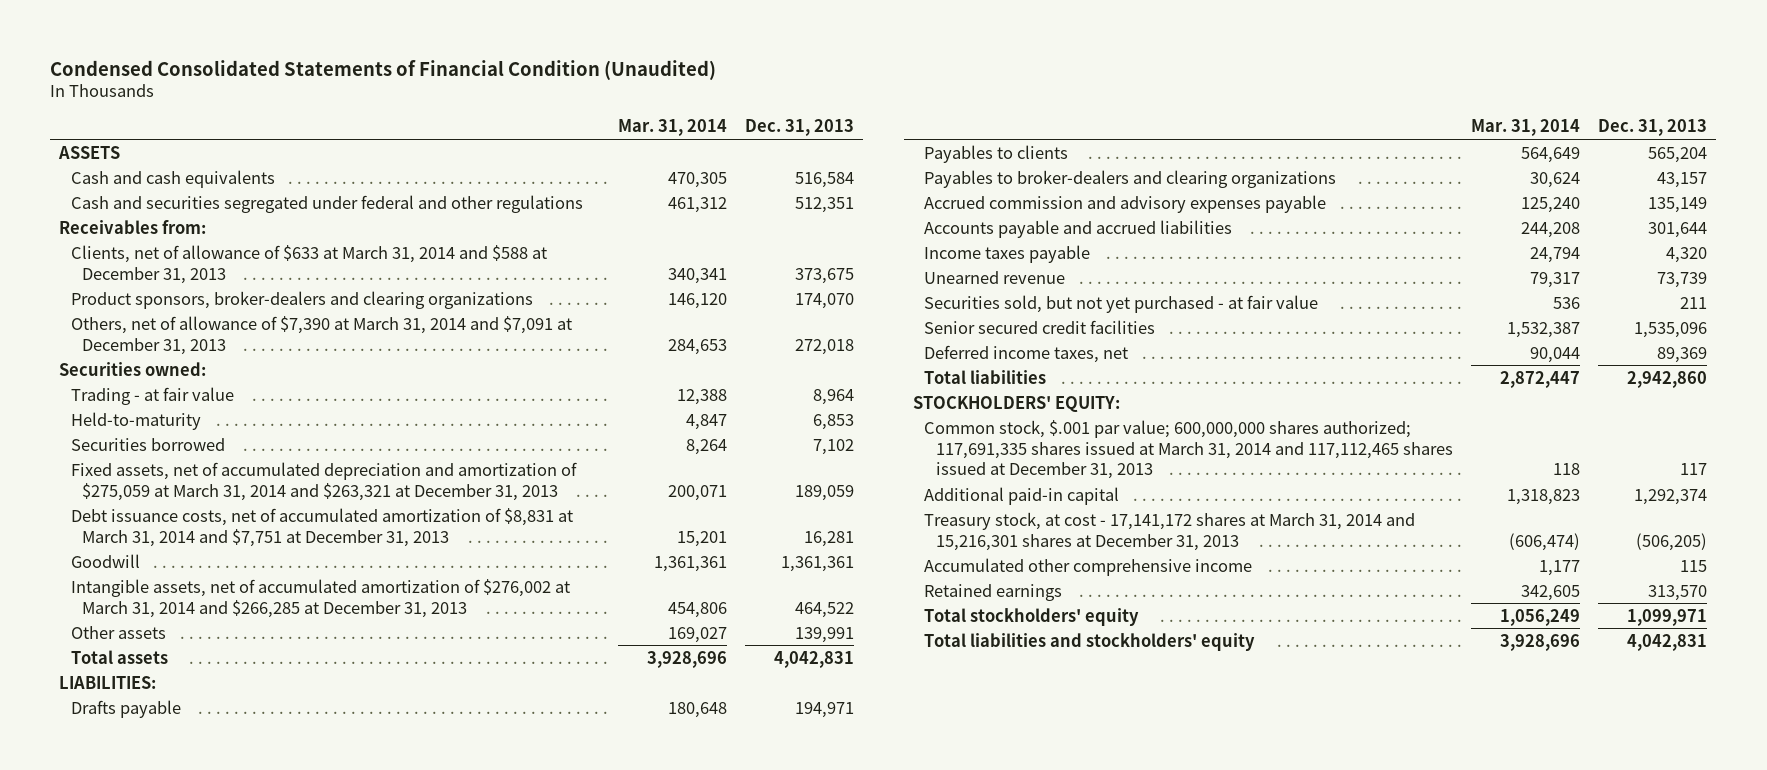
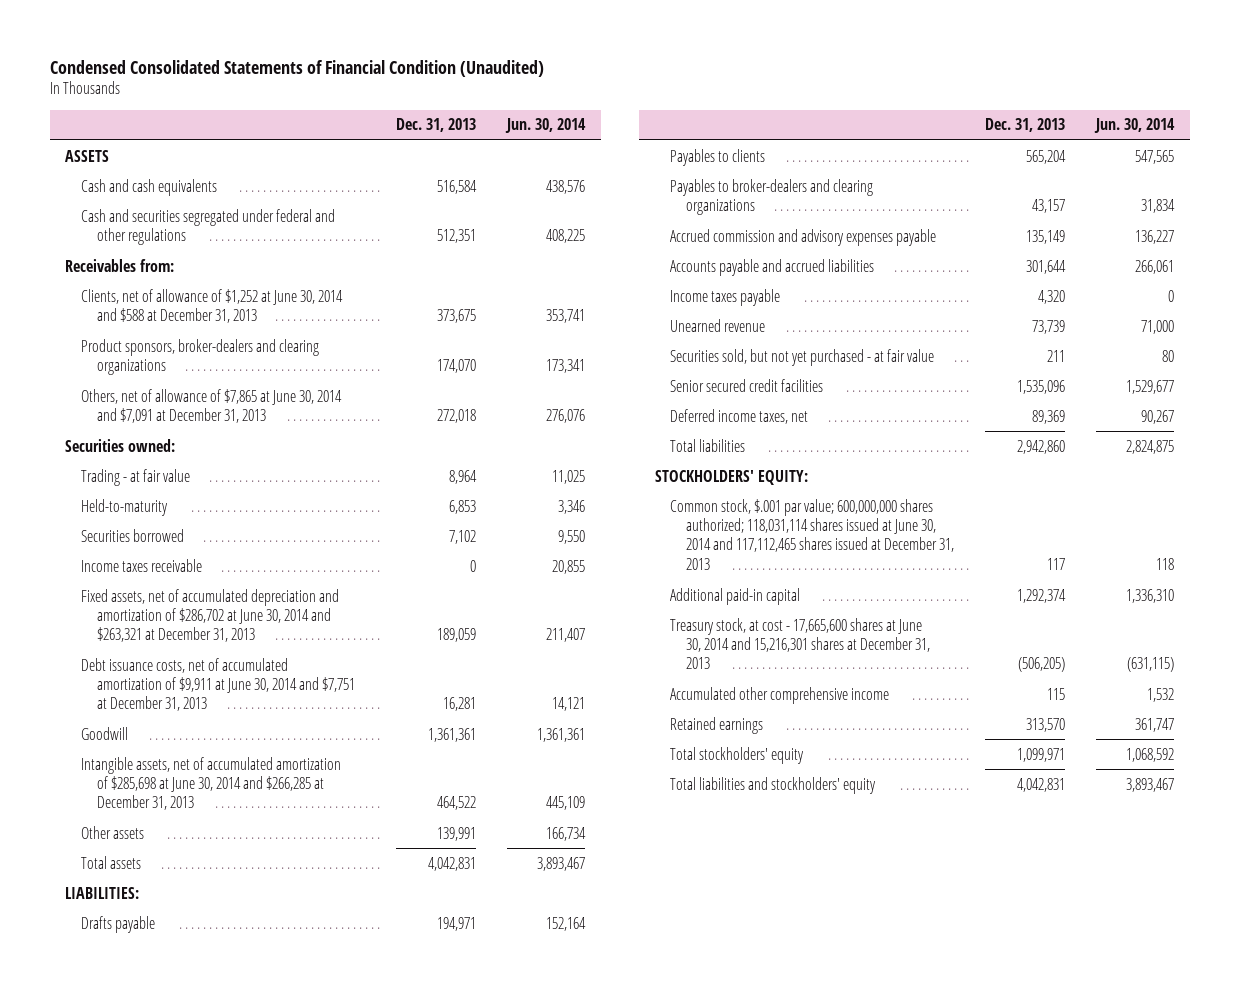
- | Mar. 31, 2014 | Dec. 31, 2013
+ | Dec. 31, 2013 | Jun. 30, 2014
- Clients, net of allowance of $633 at March 31, 2014 and $588 at December 31, 2013 | 340,341 | 373,675
+ Clients, net of allowance of $1,252 at June 30, 2014 and $588 at December 31, 2013 | 373,675 | 353,741
- Others, net of allowance of $7,390 at March 31, 2014 and $7,091 at December 31, 2013 | 284,653 | 272,018
+ Others, net of allowance of $7,865 at June 30, 2014 and $7,091 at December 31, 2013 | 272,018 | 276,076
- Fixed assets, net of accumulated depreciation and amortization of $275,059 at March 31, 2014 and $263,321 at December 31, 2013 | 200,071 | 189,059
- Debt issuance costs, net of accumulated amortization of $8,831 at March 31, 2014 and $7,751 at December 31, 2013 | 15,201 | 16,281
+ Income taxes receivable | 0 | 20,855
+ Fixed assets, net of accumulated depreciation and amortization of $286,702 at June 30, 2014 and $263,321 at December 31, 2013 | 189,059 | 211,407
+ Debt issuance costs, net of accumulated amortization of $9,911 at June 30, 2014 and $7,751 at December 31, 2013 | 16,281 | 14,121
- Intangible assets, net of accumulated amortization of $276,002 at March 31, 2014 and $266,285 at December 31, 2013 | 454,806 | 464,522
+ Intangible assets, net of accumulated amortization of $285,698 at June 30, 2014 and $266,285 at December 31, 2013 | 464,522 | 445,109
- Common stock, $.001 par value; 600,000,000 shares authorized; 117,691,335 shares issued at March 31, 2014 and 117,112,465 shares issued at December 31, 2013 | 118 | 117
+ Common stock, $.001 par value; 600,000,000 shares authorized; 118,031,114 shares issued at June 30, 2014 and 117,112,465 shares issued at December 31, 2013 | 117 | 118
- Treasury stock, at cost - 17,141,172 shares at March 31, 2014 and 15,216,301 shares at December 31, 2013 | (606,474) | (506,205)
+ Treasury stock, at cost - 17,665,600 shares at June 30, 2014 and 15,216,301 shares at December 31, 2013 | (506,205) | (631,115)

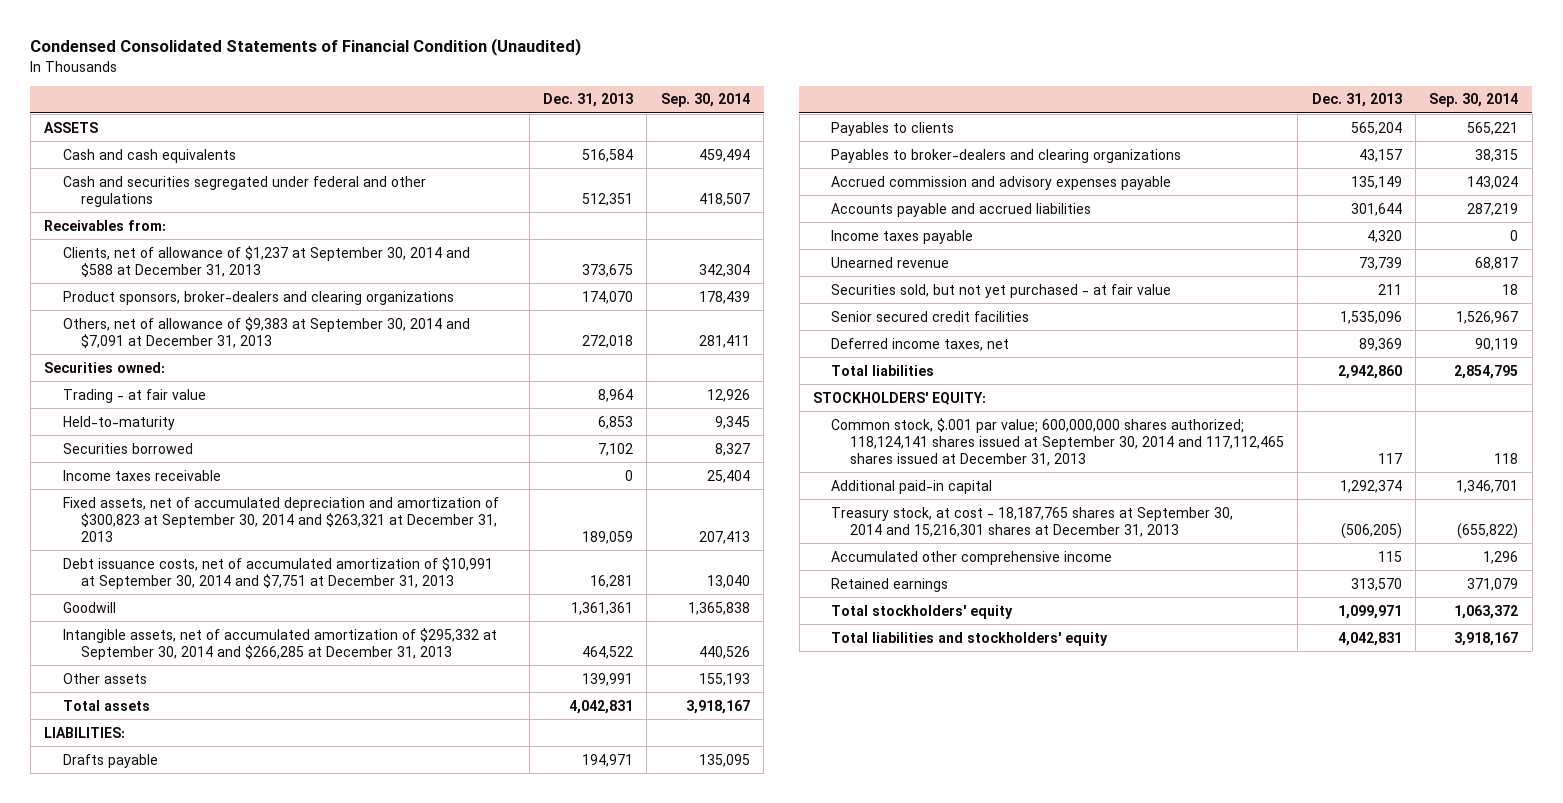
- | Dec. 31, 2013 | Jun. 30, 2014
+ | Dec. 31, 2013 | Sep. 30, 2014
- Clients, net of allowance of $1,252 at June 30, 2014 and $588 at December 31, 2013 | 373,675 | 353,741
+ Clients, net of allowance of $1,237 at September 30, 2014 and $588 at December 31, 2013 | 373,675 | 342,304
- Others, net of allowance of $7,865 at June 30, 2014 and $7,091 at December 31, 2013 | 272,018 | 276,076
+ Others, net of allowance of $9,383 at September 30, 2014 and $7,091 at December 31, 2013 | 272,018 | 281,411
- Fixed assets, net of accumulated depreciation and amortization of $286,702 at June 30, 2014 and $263,321 at December 31, 2013 | 189,059 | 211,407
- Debt issuance costs, net of accumulated amortization of $9,911 at June 30, 2014 and $7,751 at December 31, 2013 | 16,281 | 14,121
+ Fixed assets, net of accumulated depreciation and amortization of $300,823 at September 30, 2014 and $263,321 at December 31, 2013 | 189,059 | 207,413
+ Debt issuance costs, net of accumulated amortization of $10,991 at September 30, 2014 and $7,751 at December 31, 2013 | 16,281 | 13,040
- Intangible assets, net of accumulated amortization of $285,698 at June 30, 2014 and $266,285 at December 31, 2013 | 464,522 | 445,109
+ Intangible assets, net of accumulated amortization of $295,332 at September 30, 2014 and $266,285 at December 31, 2013 | 464,522 | 440,526
- Common stock, $.001 par value; 600,000,000 shares authorized; 118,031,114 shares issued at June 30, 2014 and 117,112,465 shares issued at December 31, 2013 | 117 | 118
+ Common stock, $.001 par value; 600,000,000 shares authorized; 118,124,141 shares issued at September 30, 2014 and 117,112,465 shares issued at December 31, 2013 | 117 | 118
- Treasury stock, at cost - 17,665,600 shares at June 30, 2014 and 15,216,301 shares at December 31, 2013 | (506,205) | (631,115)
+ Treasury stock, at cost - 18,187,765 shares at September 30, 2014 and 15,216,301 shares at December 31, 2013 | (506,205) | (655,822)

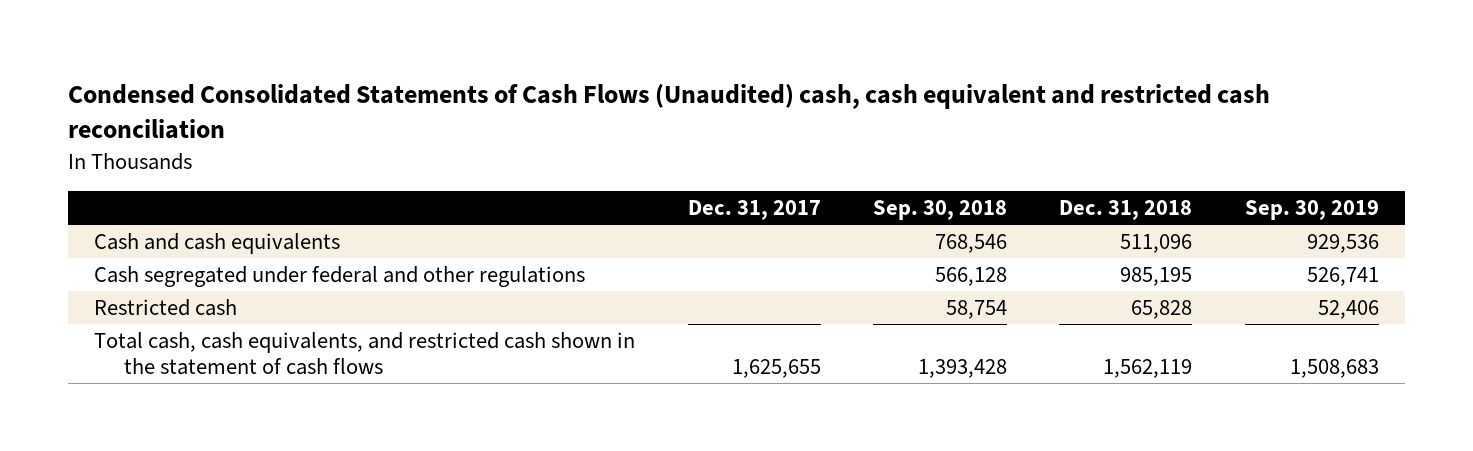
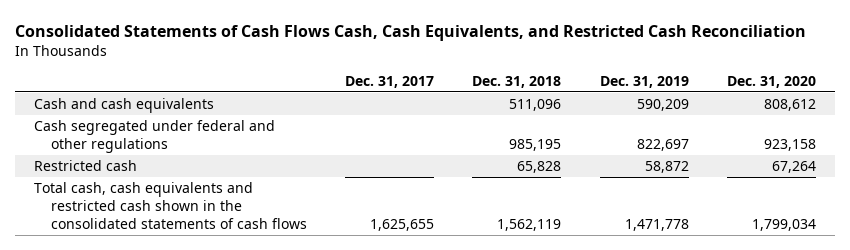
- Condensed Consolidated Statements of Cash Flows (Unaudited) cash, cash equivalent and restricted cash reconciliation
+ Consolidated Statements of Cash Flows Cash, Cash Equivalents, and Restricted Cash Reconciliation
- | Dec. 31, 2017 | Sep. 30, 2018 | Dec. 31, 2018 | Sep. 30, 2019
+ | Dec. 31, 2017 | Dec. 31, 2018 | Dec. 31, 2019 | Dec. 31, 2020
- Total cash, cash equivalents, and restricted cash shown in the statement of cash flows | 1,625,655 | 1,393,428 | 1,562,119 | 1,508,683
+ Total cash, cash equivalents and restricted cash shown in the consolidated statements of cash flows | 1,625,655 | 1,562,119 | 1,471,778 | 1,799,034

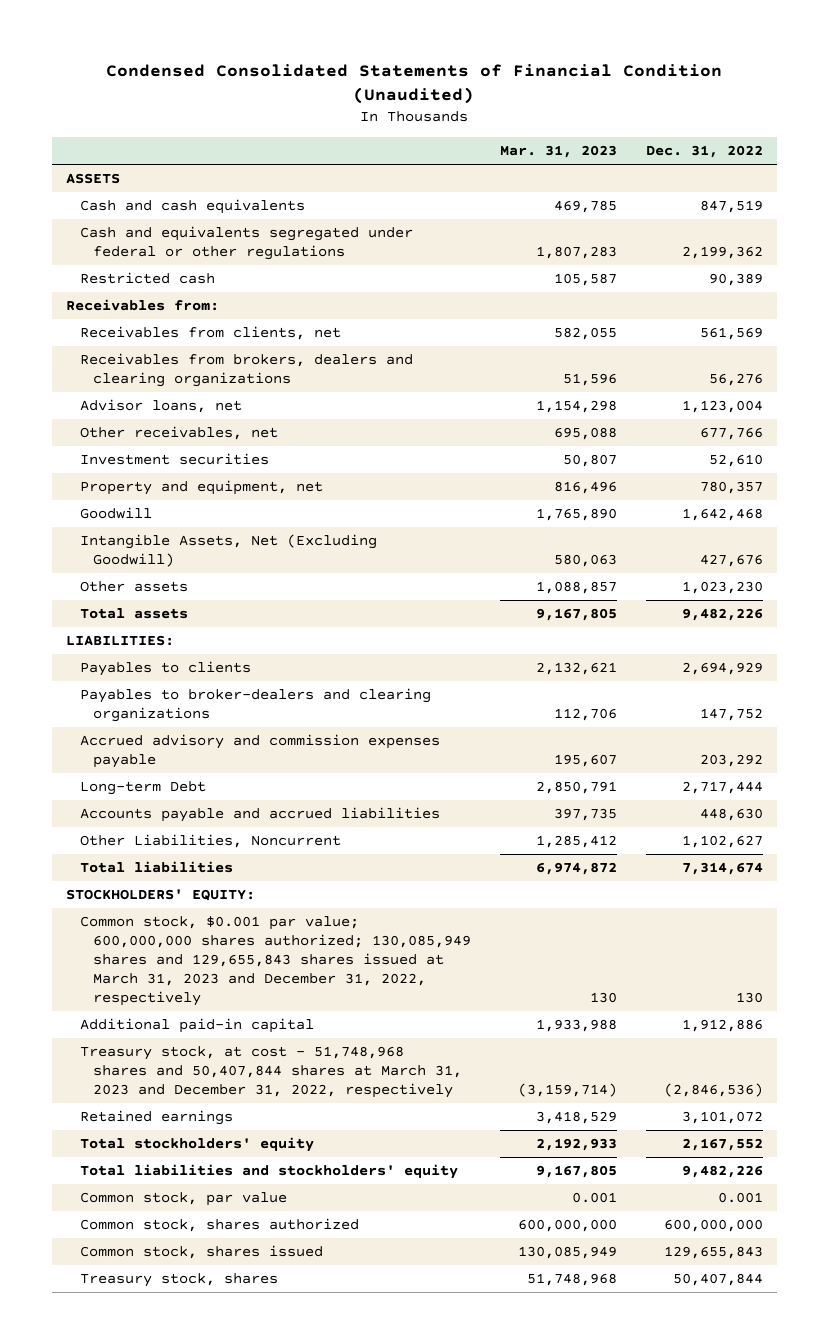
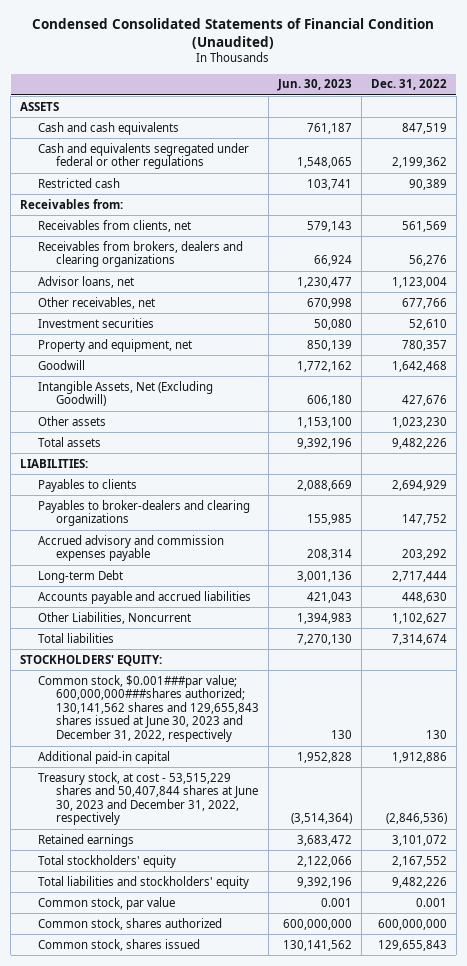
- | Mar. 31, 2023 | Dec. 31, 2022
+ | Jun. 30, 2023 | Dec. 31, 2022
- Common stock, $0.001 par value; 600,000,000 shares authorized; 130,085,949 shares and 129,655,843 shares issued at March 31, 2023 and December 31, 2022, respectively | 130 | 130
+ Common stock, $0.001###par value; 600,000,000###shares authorized; 130,141,562 shares and 129,655,843 shares issued at June 30, 2023 and December 31, 2022, respectively | 130 | 130
- Treasury stock, at cost - 51,748,968 shares and 50,407,844 shares at March 31, 2023 and December 31, 2022, respectively | (3,159,714) | (2,846,536)
+ Treasury stock, at cost - 53,515,229 shares and 50,407,844 shares at June 30, 2023 and December 31, 2022, respectively | (3,514,364) | (2,846,536)
- Treasury stock, shares | 51,748,968 | 50,407,844

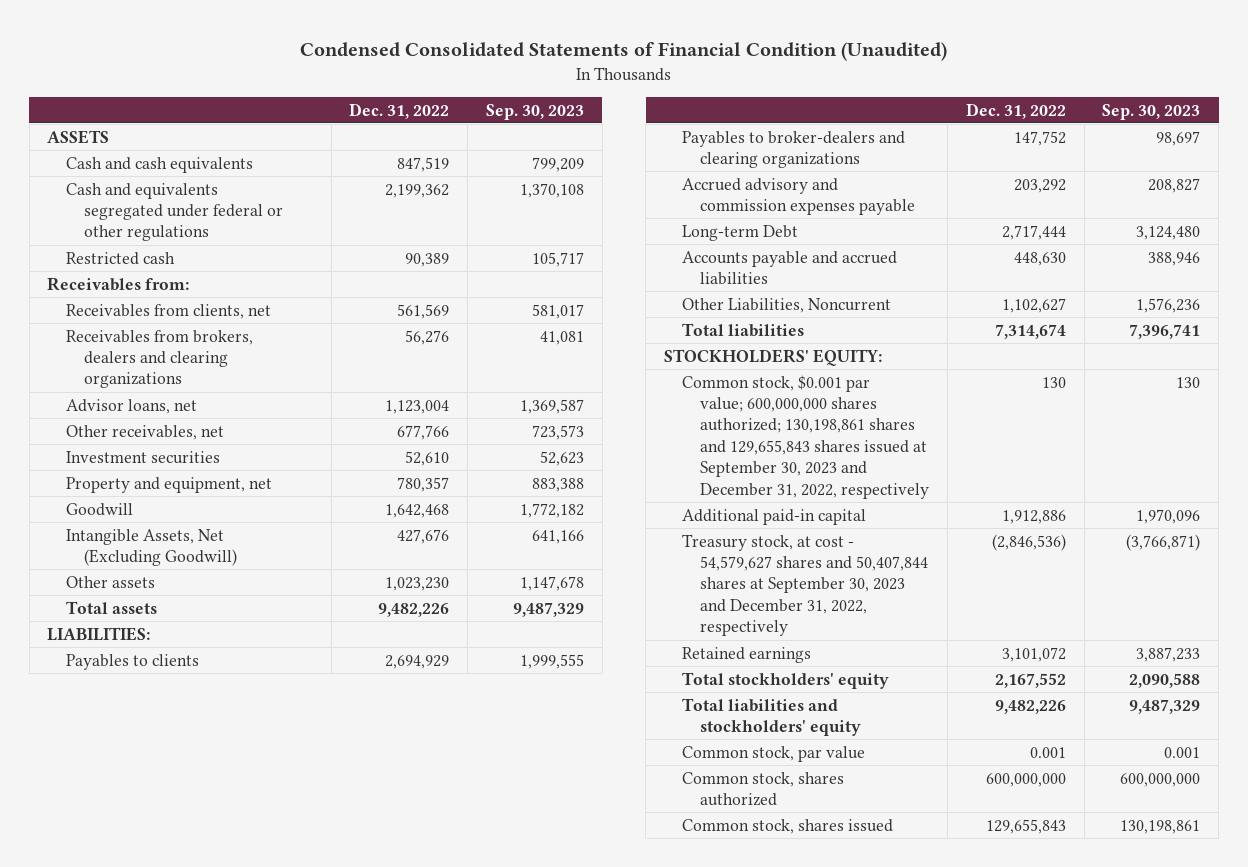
- | Jun. 30, 2023 | Dec. 31, 2022
+ | Dec. 31, 2022 | Sep. 30, 2023
- Common stock, $0.001###par value; 600,000,000###shares authorized; 130,141,562 shares and 129,655,843 shares issued at June 30, 2023 and December 31, 2022, respectively | 130 | 130
+ Common stock, $0.001 par value; 600,000,000 shares authorized; 130,198,861 shares and 129,655,843 shares issued at September 30, 2023 and December 31, 2022, respectively | 130 | 130
- Treasury stock, at cost - 53,515,229 shares and 50,407,844 shares at June 30, 2023 and December 31, 2022, respectively | (3,514,364) | (2,846,536)
+ Treasury stock, at cost - 54,579,627 shares and 50,407,844 shares at September 30, 2023 and December 31, 2022, respectively | (2,846,536) | (3,766,871)

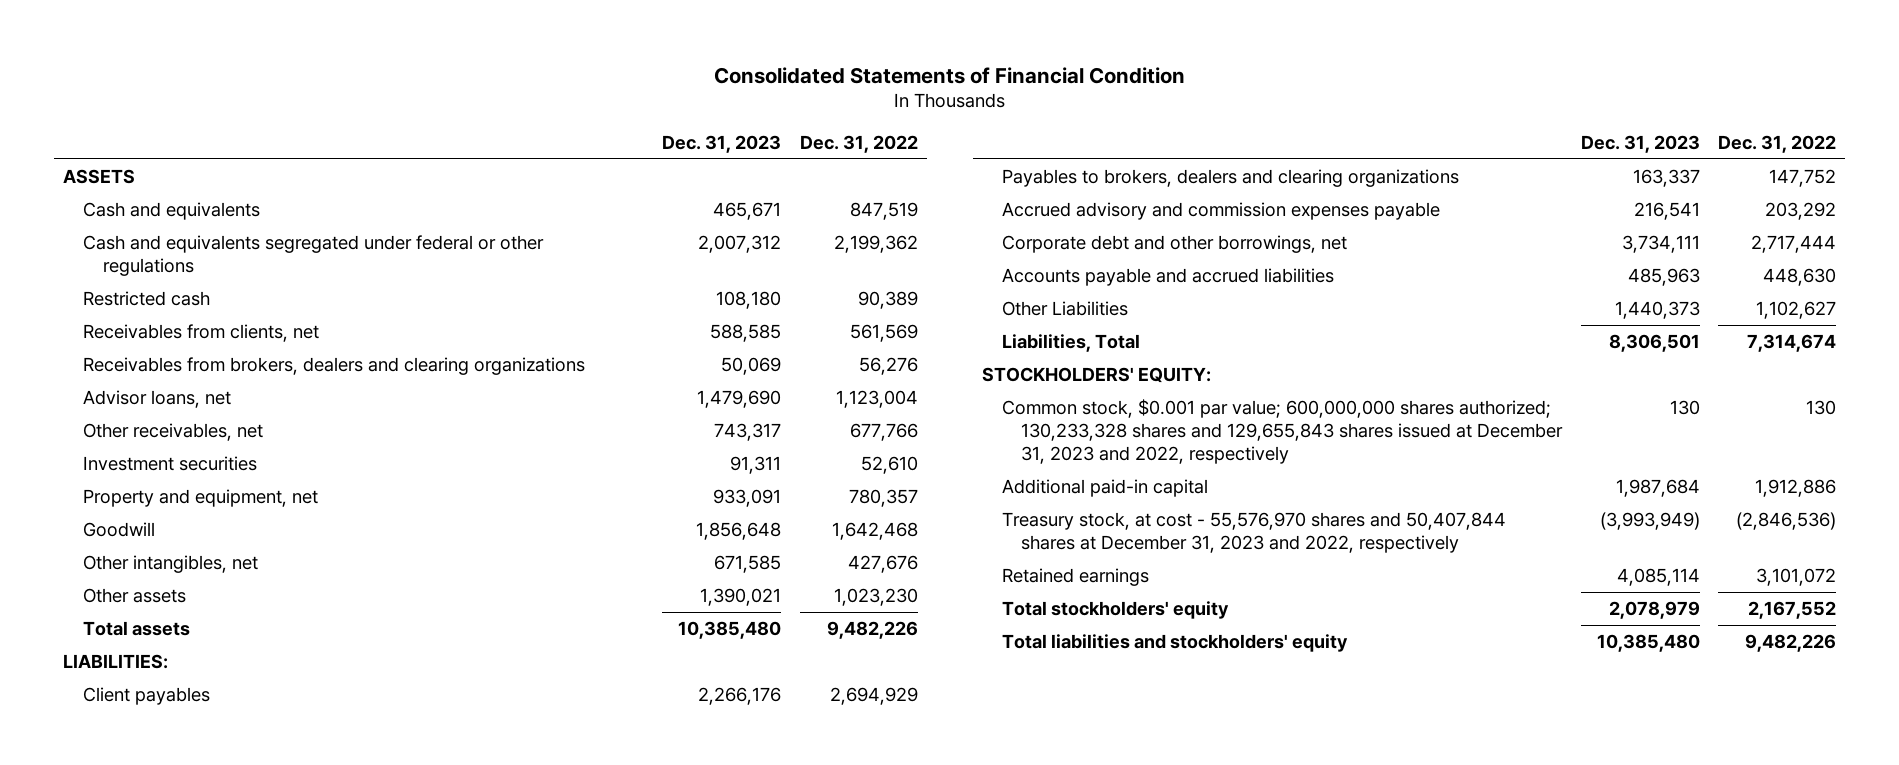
- Condensed Consolidated Statements of Financial Condition (Unaudited)
+ Consolidated Statements of Financial Condition
- | Dec. 31, 2022 | Sep. 30, 2023
+ | Dec. 31, 2023 | Dec. 31, 2022
- Cash and cash equivalents | 847,519 | 799,209
+ Cash and equivalents | 465,671 | 847,519
- Receivables from:
- Intangible Assets, Net (Excluding Goodwill) | 427,676 | 641,166
+ Other intangibles, net | 671,585 | 427,676
- Payables to clients | 2,694,929 | 1,999,555
- Payables to broker-dealers and clearing organizations | 147,752 | 98,697
+ Client payables | 2,266,176 | 2,694,929
+ Payables to brokers, dealers and clearing organizations | 163,337 | 147,752
- Long-term Debt | 2,717,444 | 3,124,480
+ Corporate debt and other borrowings, net | 3,734,111 | 2,717,444
- Other Liabilities, Noncurrent | 1,102,627 | 1,576,236
- Total liabilities | 7,314,674 | 7,396,741
+ Other Liabilities | 1,440,373 | 1,102,627
+ Liabilities, Total | 8,306,501 | 7,314,674
- Common stock, $0.001 par value; 600,000,000 shares authorized; 130,198,861 shares and 129,655,843 shares issued at September 30, 2023 and December 31, 2022, respectively | 130 | 130
+ Common stock, $0.001 par value; 600,000,000 shares authorized; 130,233,328 shares and 129,655,843 shares issued at December 31, 2023 and 2022, respectively | 130 | 130
- Treasury stock, at cost - 54,579,627 shares and 50,407,844 shares at September 30, 2023 and December 31, 2022, respectively | (2,846,536) | (3,766,871)
+ Treasury stock, at cost - 55,576,970 shares and 50,407,844 shares at December 31, 2023 and 2022, respectively | (3,993,949) | (2,846,536)
- Common stock, par value | 0.001 | 0.001
- Common stock, shares authorized | 600,000,000 | 600,000,000
- Common stock, shares issued | 129,655,843 | 130,198,861

